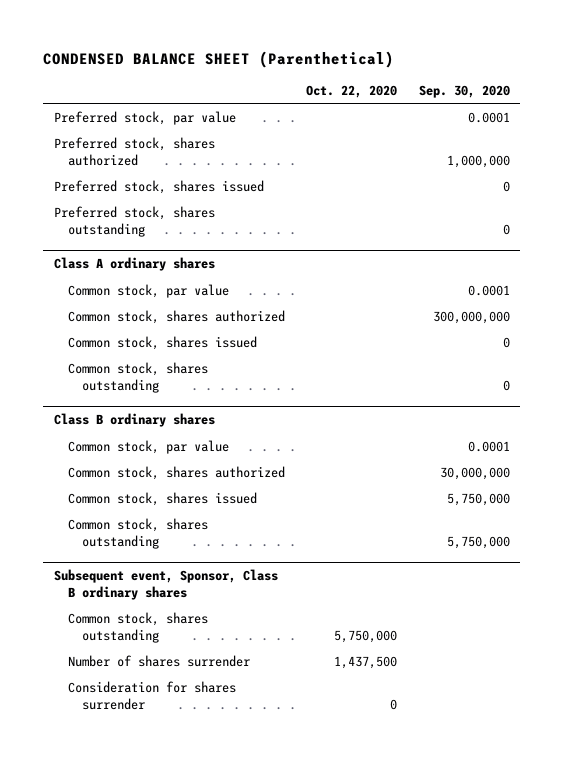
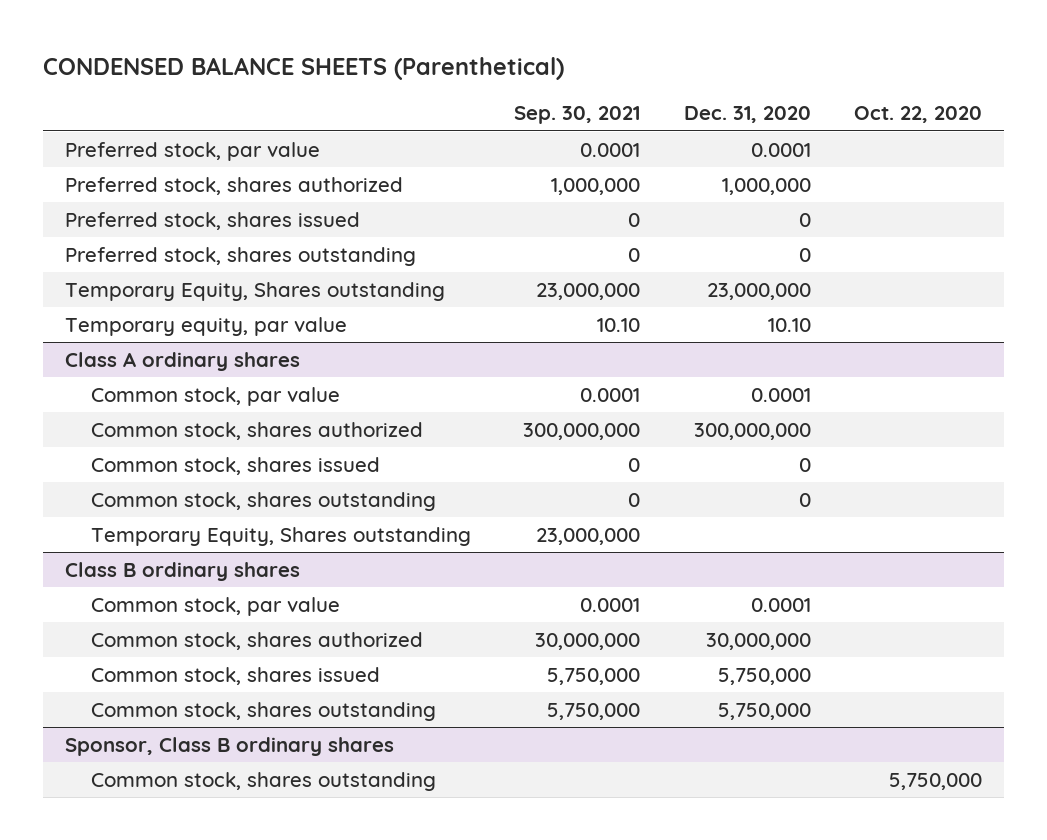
- CONDENSED BALANCE SHEET (Parenthetical)
+ CONDENSED BALANCE SHEETS (Parenthetical)
- | Oct. 22, 2020 | Sep. 30, 2020
+ | Sep. 30, 2021 | Dec. 31, 2020 | Oct. 22, 2020
+ Temporary Equity, Shares outstanding | 23,000,000 | 23,000,000 |
+ Temporary equity, par value | 10.10 | 10.10 |
@ Class A ordinary shares
+ Temporary Equity, Shares outstanding | 23,000,000 | |
- Subsequent event, Sponsor, Class B ordinary shares
+ Sponsor, Class B ordinary shares
- Number of shares surrender | 1,437,500 |
- Consideration for shares surrender | 0 |

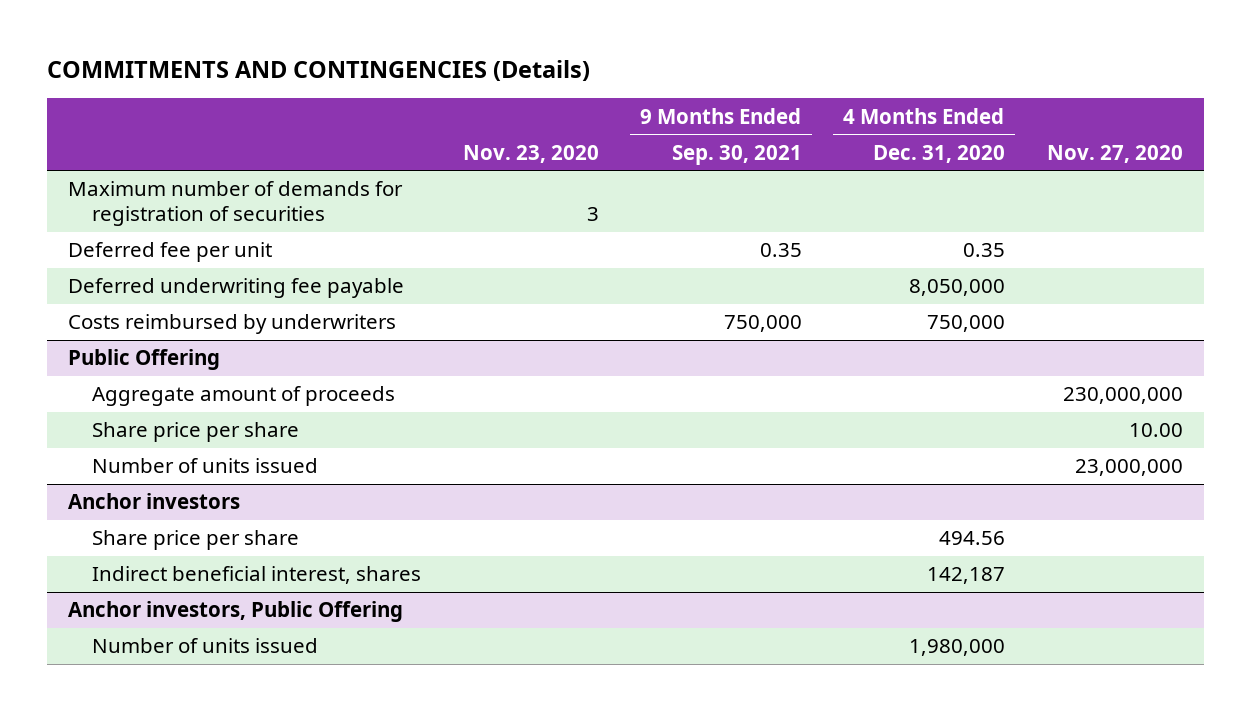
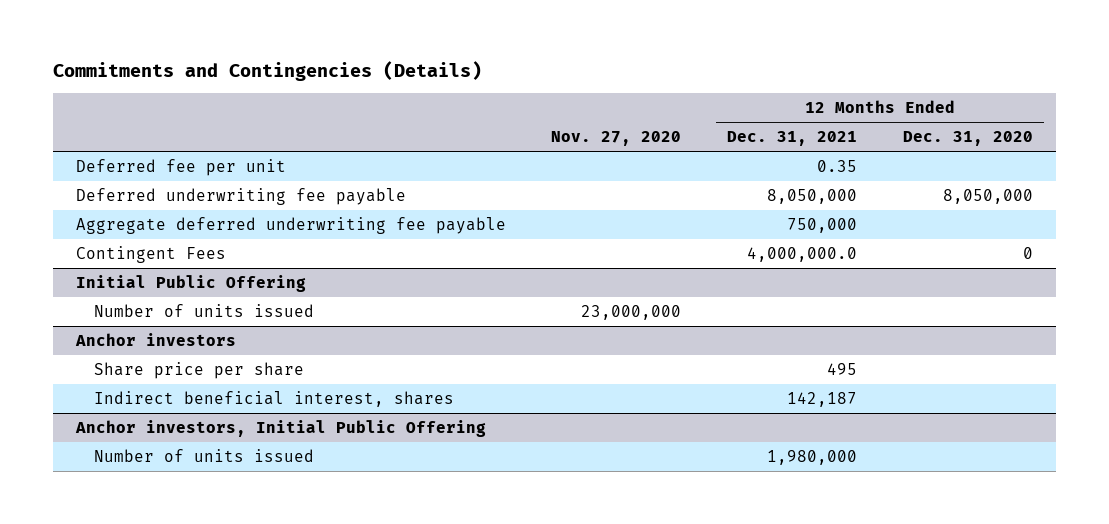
- COMMITMENTS AND CONTINGENCIES (Details)
+ Commitments and Contingencies (Details)
- | Nov. 23, 2020 | 9 Months Ended Sep. 30, 2021 | 4 Months Ended Dec. 31, 2020 | Nov. 27, 2020
+ | Nov. 27, 2020 | 12 Months Ended Dec. 31, 2021 | 12 Months Ended Dec. 31, 2020
- Maximum number of demands for registration of securities | 3 | | |
- Costs reimbursed by underwriters | | 750,000 | 750,000 |
- Public Offering
- Aggregate amount of proceeds | | | | 230,000,000
- Share price per share | | | | 10.00
+ Aggregate deferred underwriting fee payable | | 750,000 |
+ Contingent Fees | | 4,000,000.0 | 0
+ Initial Public Offering
- Anchor investors, Public Offering
+ Anchor investors, Initial Public Offering

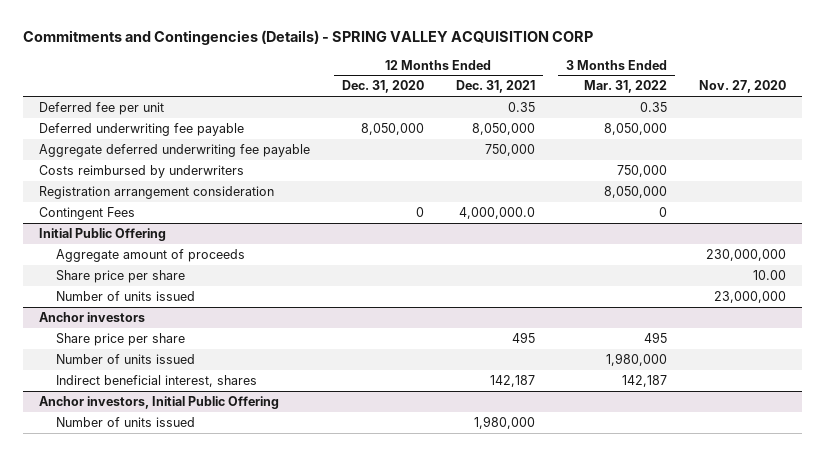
- Commitments and Contingencies (Details)
+ Commitments and Contingencies (Details) - SPRING VALLEY ACQUISITION CORP
- | Nov. 27, 2020 | 12 Months Ended Dec. 31, 2021 | 12 Months Ended Dec. 31, 2020
+ | 12 Months Ended Dec. 31, 2020 | 12 Months Ended Dec. 31, 2021 | 3 Months Ended Mar. 31, 2022 | Nov. 27, 2020
+ Costs reimbursed by underwriters | | | 750,000 |
+ Registration arrangement consideration | | | 8,050,000 |
@ Initial Public Offering
+ Aggregate amount of proceeds | | | | 230,000,000
+ Share price per share | | | | 10.00
@ Anchor investors
+ Number of units issued | | | 1,980,000 |

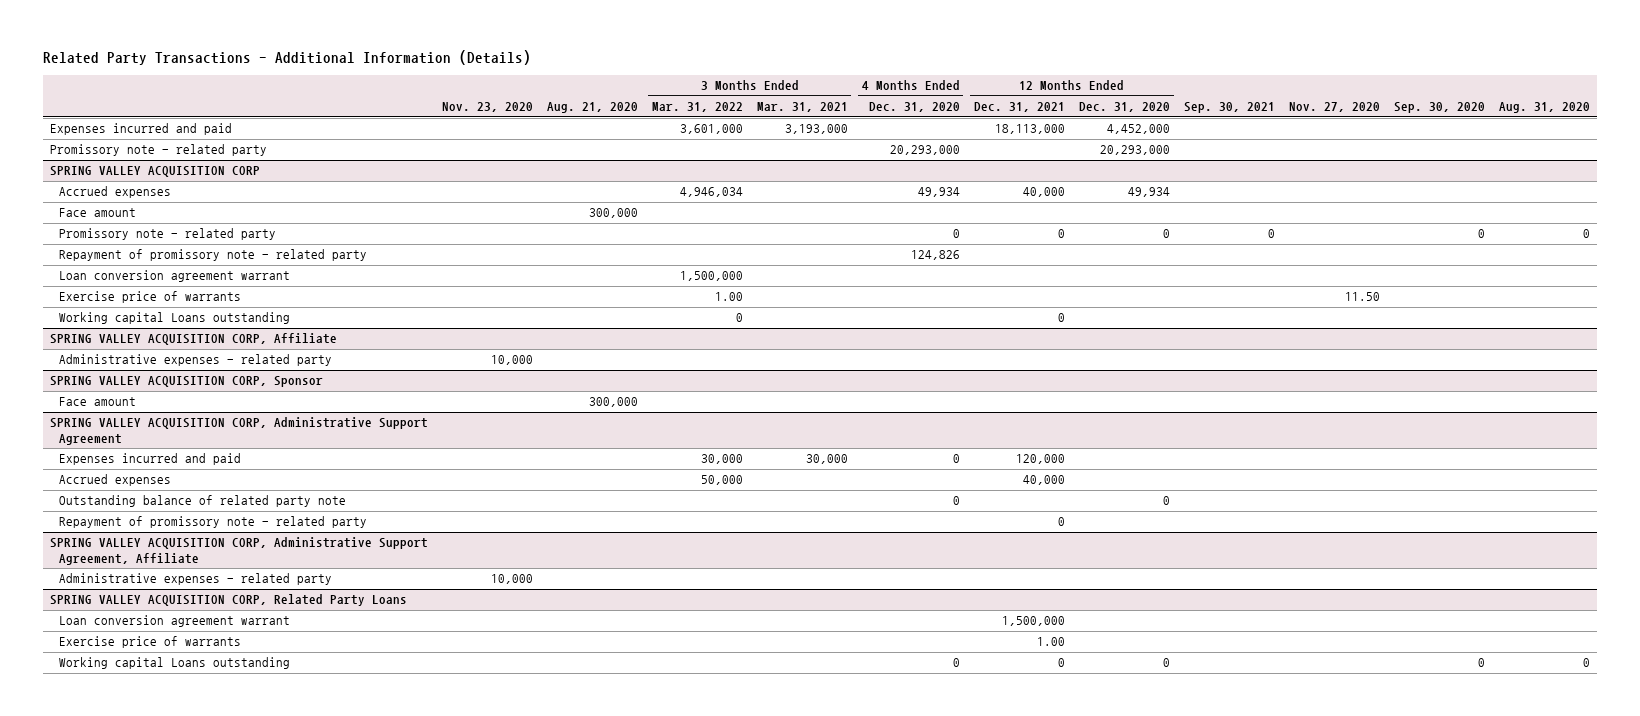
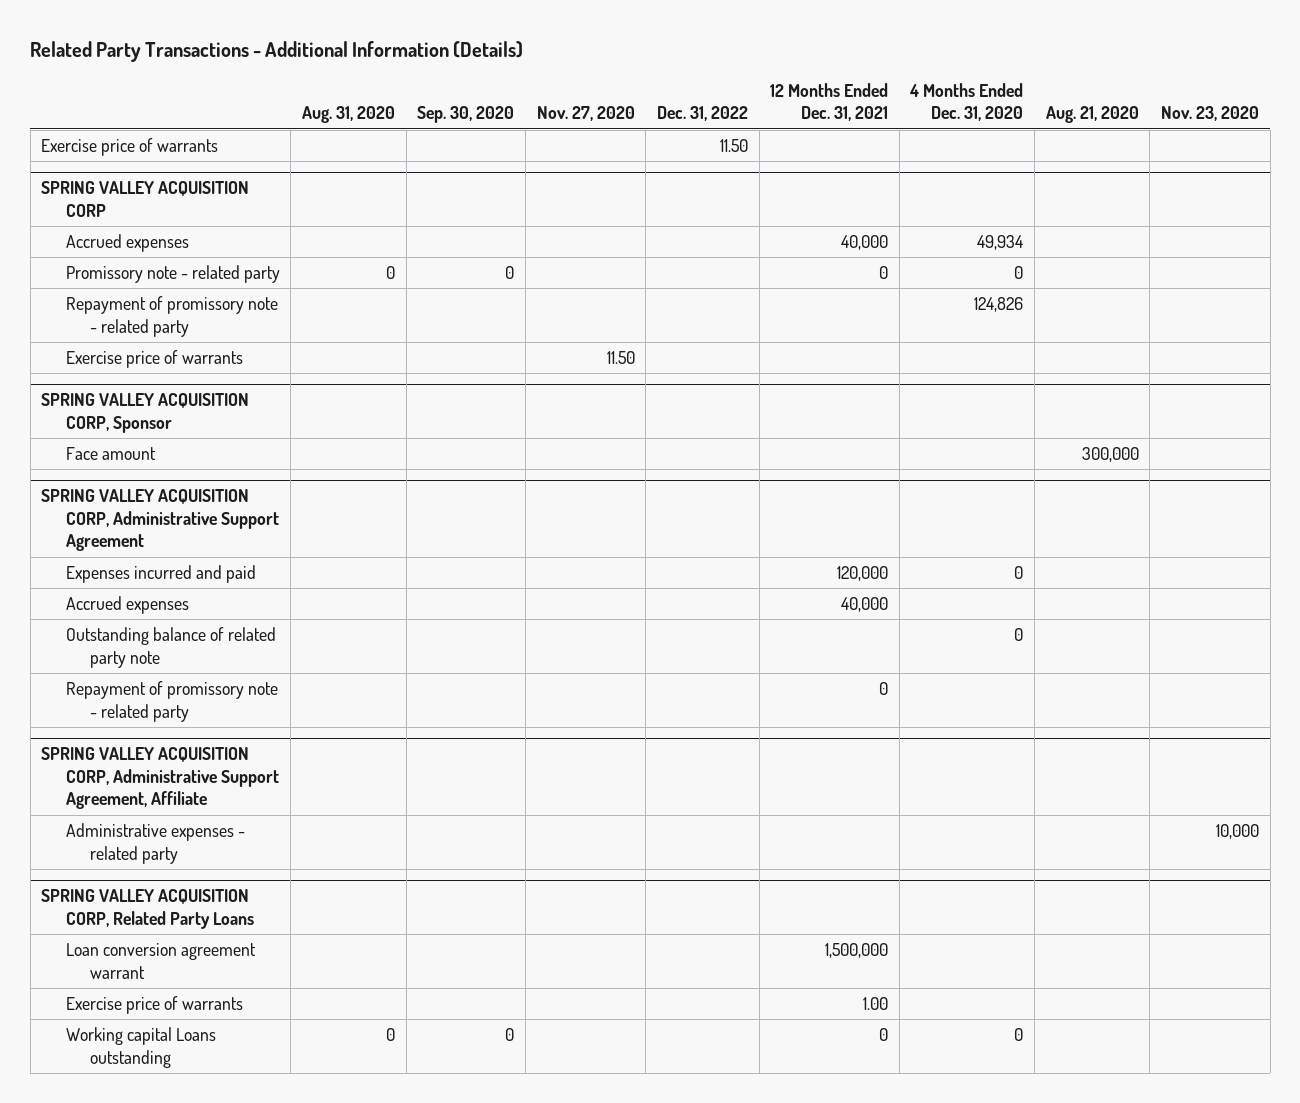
- | Nov. 23, 2020 | Aug. 21, 2020 | 3 Months Ended Mar. 31, 2022 | 3 Months Ended Mar. 31, 2021 | 4 Months Ended Dec. 31, 2020 | 12 Months Ended Dec. 31, 2021 | 12 Months Ended Dec. 31, 2020 | Sep. 30, 2021 | Nov. 27, 2020 | Sep. 30, 2020 | Aug. 31, 2020
+ | Aug. 31, 2020 | Sep. 30, 2020 | Nov. 27, 2020 | Dec. 31, 2022 | 12 Months Ended Dec. 31, 2021 | 4 Months Ended Dec. 31, 2020 | Aug. 21, 2020 | Nov. 23, 2020
- Expenses incurred and paid | | | 3,601,000 | 3,193,000 | | 18,113,000 | 4,452,000 | | | |
- Promissory note - related party | | | | | 20,293,000 | | 20,293,000 | | | |
+ Exercise price of warrants | | | | 11.50 | | | |
@ SPRING VALLEY ACQUISITION CORP
- Face amount | | 300,000 | | | | | | | | |
- Loan conversion agreement warrant | | | 1,500,000 | | | | | | | |
- Working capital Loans outstanding | | | 0 | | | 0 | | | | |
- SPRING VALLEY ACQUISITION CORP, Affiliate
- Administrative expenses - related party | 10,000 | | | | | | | | | |

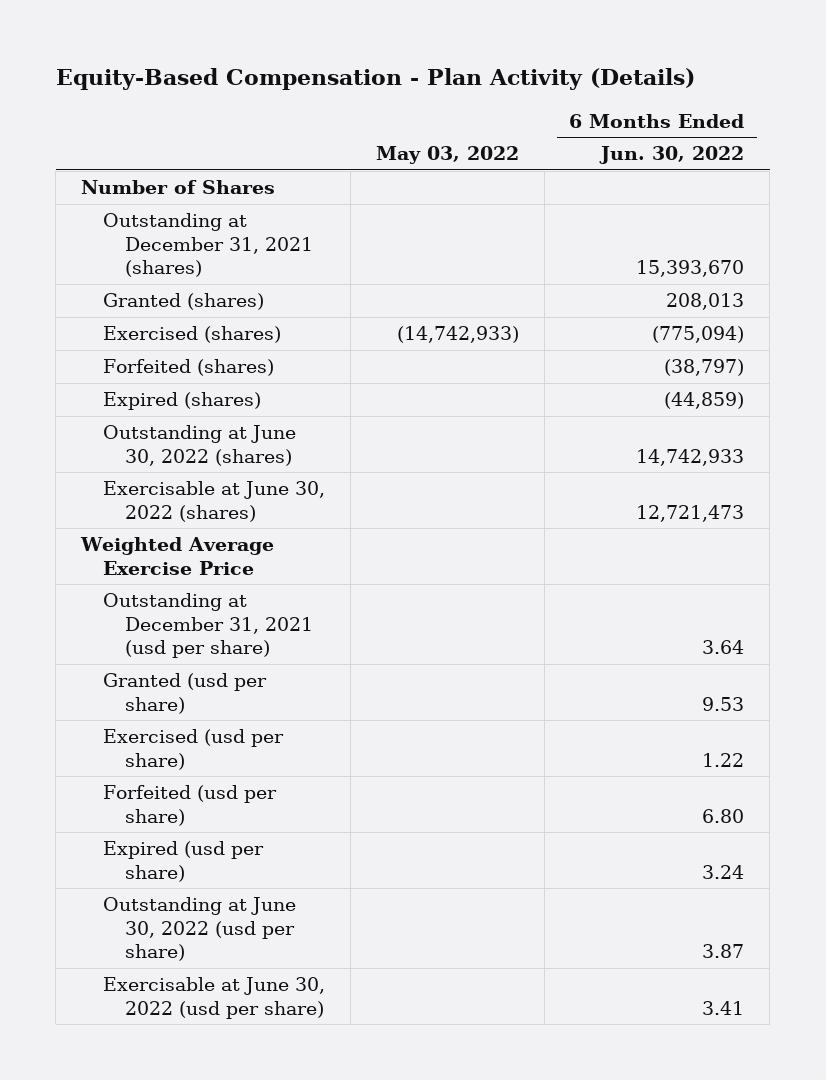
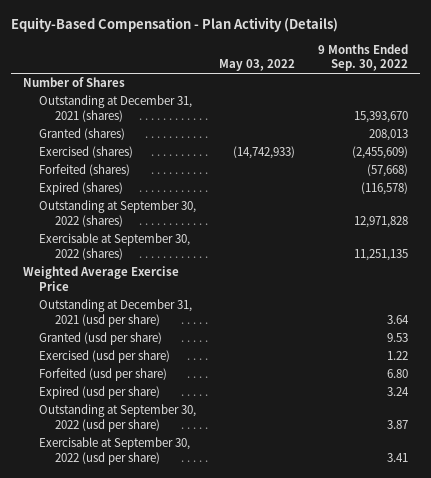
- | May 03, 2022 | 6 Months Ended Jun. 30, 2022
+ | May 03, 2022 | 9 Months Ended Sep. 30, 2022
- Outstanding at June 30, 2022 (shares) | | 14,742,933
- Exercisable at June 30, 2022 (shares) | | 12,721,473
+ Outstanding at September 30, 2022 (shares) | | 12,971,828
+ Exercisable at September 30, 2022 (shares) | | 11,251,135
- Outstanding at June 30, 2022 (usd per share) | | 3.87
- Exercisable at June 30, 2022 (usd per share) | | 3.41
+ Outstanding at September 30, 2022 (usd per share) | | 3.87
+ Exercisable at September 30, 2022 (usd per share) | | 3.41

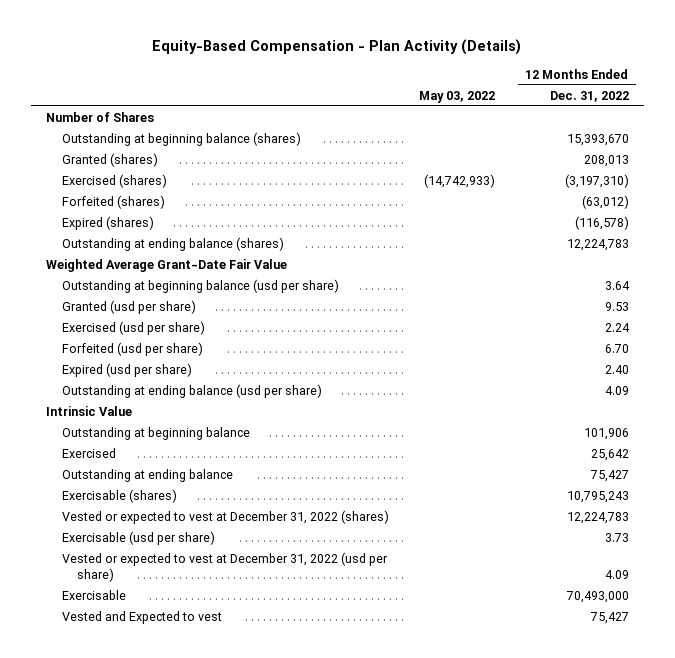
- | May 03, 2022 | 9 Months Ended Sep. 30, 2022
+ | May 03, 2022 | 12 Months Ended Dec. 31, 2022
- Outstanding at December 31, 2021 (shares) | | 15,393,670
+ Outstanding at beginning balance (shares) | | 15,393,670
- Outstanding at September 30, 2022 (shares) | | 12,971,828
- Exercisable at September 30, 2022 (shares) | | 11,251,135
- Weighted Average Exercise Price
- Outstanding at December 31, 2021 (usd per share) | | 3.64
+ Outstanding at ending balance (shares) | | 12,224,783
+ Weighted Average Grant-Date Fair Value
+ Outstanding at beginning balance (usd per share) | | 3.64
- Outstanding at September 30, 2022 (usd per share) | | 3.87
- Exercisable at September 30, 2022 (usd per share) | | 3.41
+ Outstanding at ending balance (usd per share) | | 4.09
+ Intrinsic Value
+ Outstanding at beginning balance | | 101,906
+ Exercised | | 25,642
+ Outstanding at ending balance | | 75,427
+ Exercisable (shares) | | 10,795,243
+ Vested or expected to vest at December 31, 2022 (shares) | | 12,224,783
+ Exercisable (usd per share) | | 3.73
+ Vested or expected to vest at December 31, 2022 (usd per share) | | 4.09
+ Exercisable | | 70,493,000
+ Vested and Expected to vest | | 75,427

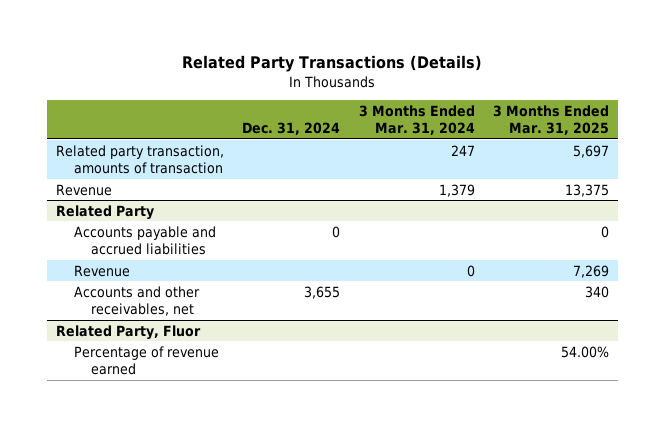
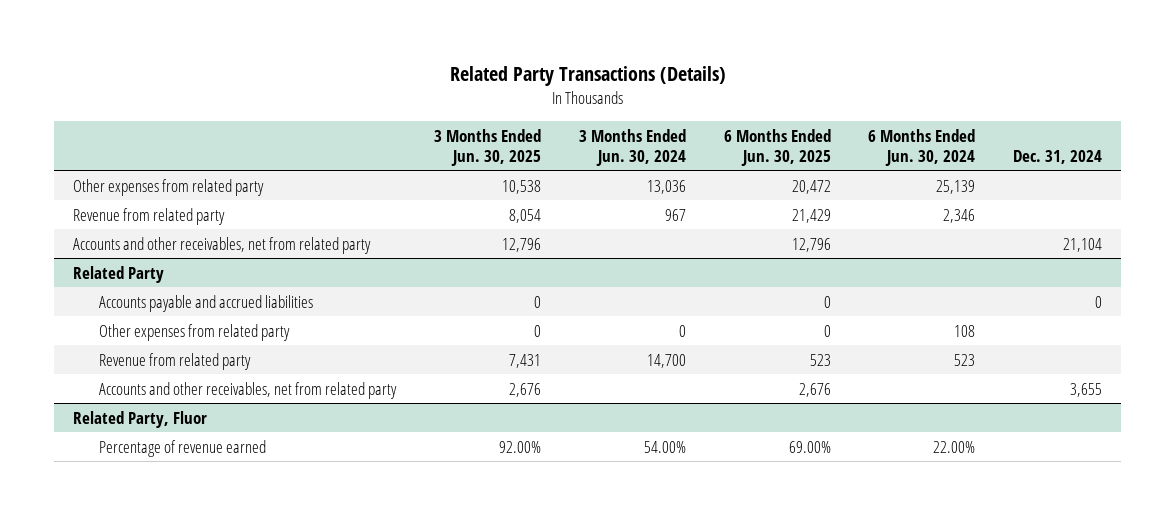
- | Dec. 31, 2024 | 3 Months Ended Mar. 31, 2024 | 3 Months Ended Mar. 31, 2025
+ | 3 Months Ended Jun. 30, 2025 | 3 Months Ended Jun. 30, 2024 | 6 Months Ended Jun. 30, 2025 | 6 Months Ended Jun. 30, 2024 | Dec. 31, 2024
- Related party transaction, amounts of transaction | | 247 | 5,697
- Revenue | | 1,379 | 13,375
+ Other expenses from related party | 10,538 | 13,036 | 20,472 | 25,139 |
+ Revenue from related party | 8,054 | 967 | 21,429 | 2,346 |
+ Accounts and other receivables, net from related party | 12,796 | | 12,796 | | 21,104
@ Related Party
- Revenue | | 0 | 7,269
- Accounts and other receivables, net | 3,655 | | 340
+ Other expenses from related party | 0 | 0 | 0 | 108 |
+ Revenue from related party | 7,431 | 14,700 | 523 | 523 |
+ Accounts and other receivables, net from related party | 2,676 | | 2,676 | | 3,655

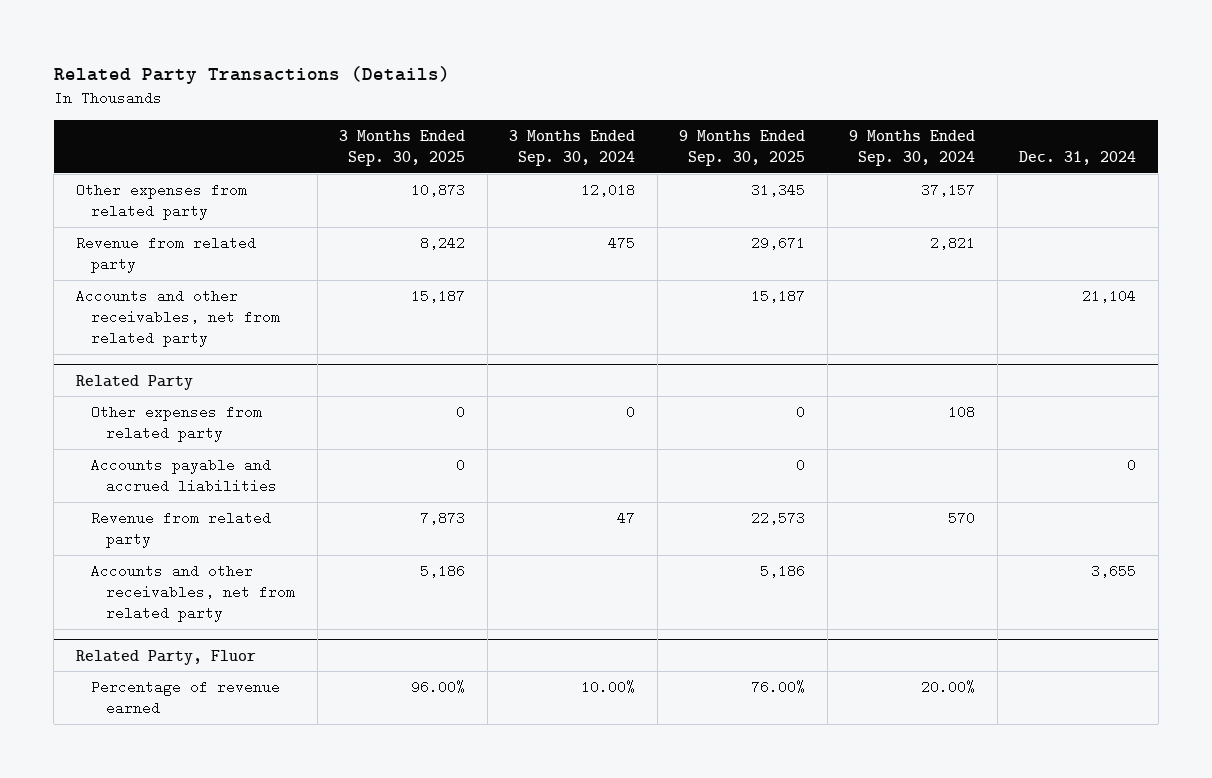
- | 3 Months Ended Jun. 30, 2025 | 3 Months Ended Jun. 30, 2024 | 6 Months Ended Jun. 30, 2025 | 6 Months Ended Jun. 30, 2024 | Dec. 31, 2024
+ | 3 Months Ended Sep. 30, 2025 | 3 Months Ended Sep. 30, 2024 | 9 Months Ended Sep. 30, 2025 | 9 Months Ended Sep. 30, 2024 | Dec. 31, 2024
@ Related Party
moved down: Accounts payable and accrued liabilities | 0 | | 0 | | 0

